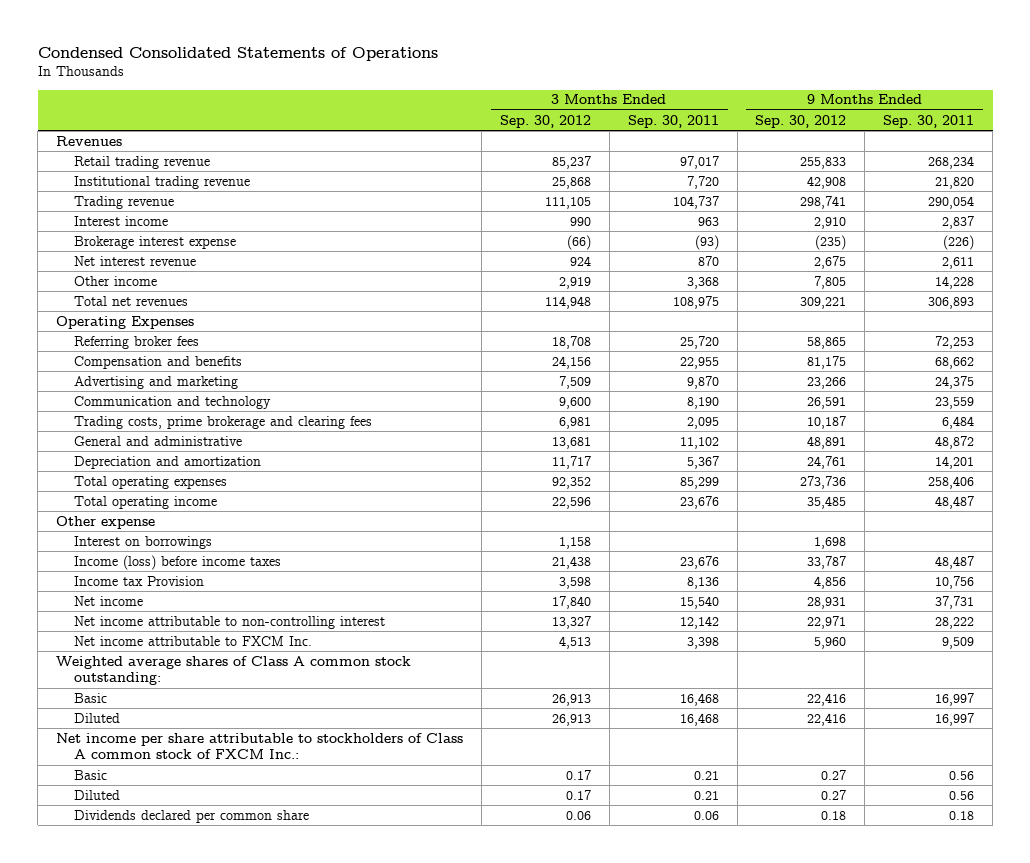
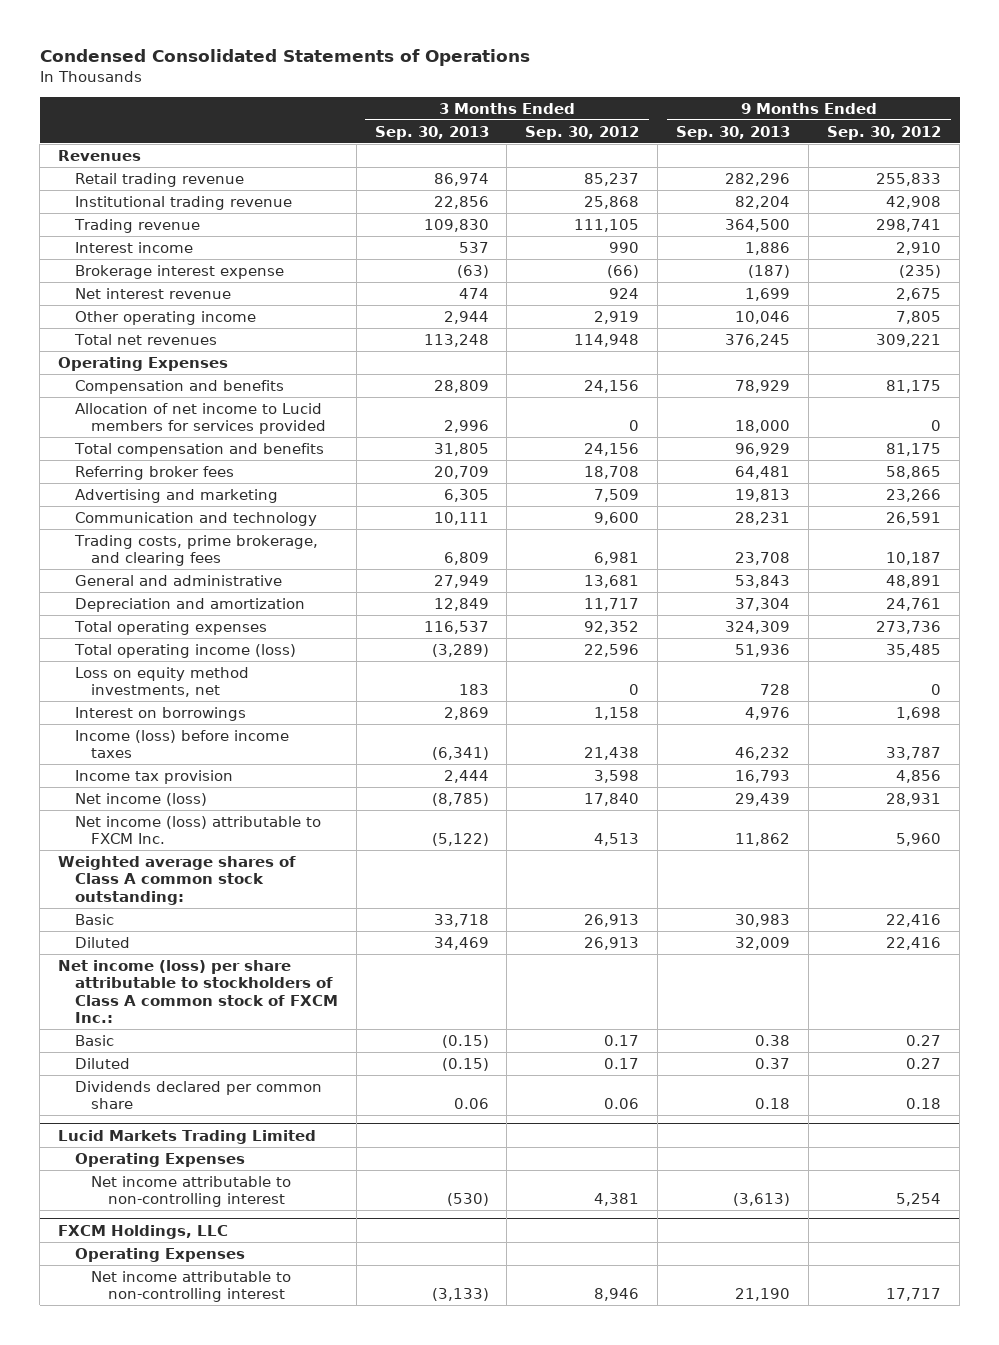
- | 3 Months Ended Sep. 30, 2012 | 3 Months Ended Sep. 30, 2011 | 9 Months Ended Sep. 30, 2012 | 9 Months Ended Sep. 30, 2011
+ | 3 Months Ended Sep. 30, 2013 | 3 Months Ended Sep. 30, 2012 | 9 Months Ended Sep. 30, 2013 | 9 Months Ended Sep. 30, 2012
- Other income | 2,919 | 3,368 | 7,805 | 14,228
+ Other operating income | 2,944 | 2,919 | 10,046 | 7,805
+ Allocation of net income to Lucid members for services provided | 2,996 | 0 | 18,000 | 0
+ Total compensation and benefits | 31,805 | 24,156 | 96,929 | 81,175
moved down: Referring broker fees | 20,709 | 18,708 | 64,481 | 58,865
- Trading costs, prime brokerage and clearing fees | 6,981 | 2,095 | 10,187 | 6,484
+ Trading costs, prime brokerage, and clearing fees | 6,809 | 6,981 | 23,708 | 10,187
- Total operating income | 22,596 | 23,676 | 35,485 | 48,487
- Other expense
+ Total operating income (loss) | (3,289) | 22,596 | 51,936 | 35,485
+ Loss on equity method investments, net | 183 | 0 | 728 | 0
- Income tax Provision | 3,598 | 8,136 | 4,856 | 10,756
- Net income | 17,840 | 15,540 | 28,931 | 37,731
- Net income attributable to non-controlling interest | 13,327 | 12,142 | 22,971 | 28,222
- Net income attributable to FXCM Inc. | 4,513 | 3,398 | 5,960 | 9,509
+ Income tax provision | 2,444 | 3,598 | 16,793 | 4,856
+ Net income (loss) | (8,785) | 17,840 | 29,439 | 28,931
+ Net income (loss) attributable to FXCM Inc. | (5,122) | 4,513 | 11,862 | 5,960
- Net income per share attributable to stockholders of Class A common stock of FXCM Inc.:
+ Net income (loss) per share attributable to stockholders of Class A common stock of FXCM Inc.:
+ Lucid Markets Trading Limited
+ Operating Expenses
+ Net income attributable to non-controlling interest | (530) | 4,381 | (3,613) | 5,254
+ FXCM Holdings, LLC
+ Operating Expenses
+ Net income attributable to non-controlling interest | (3,133) | 8,946 | 21,190 | 17,717

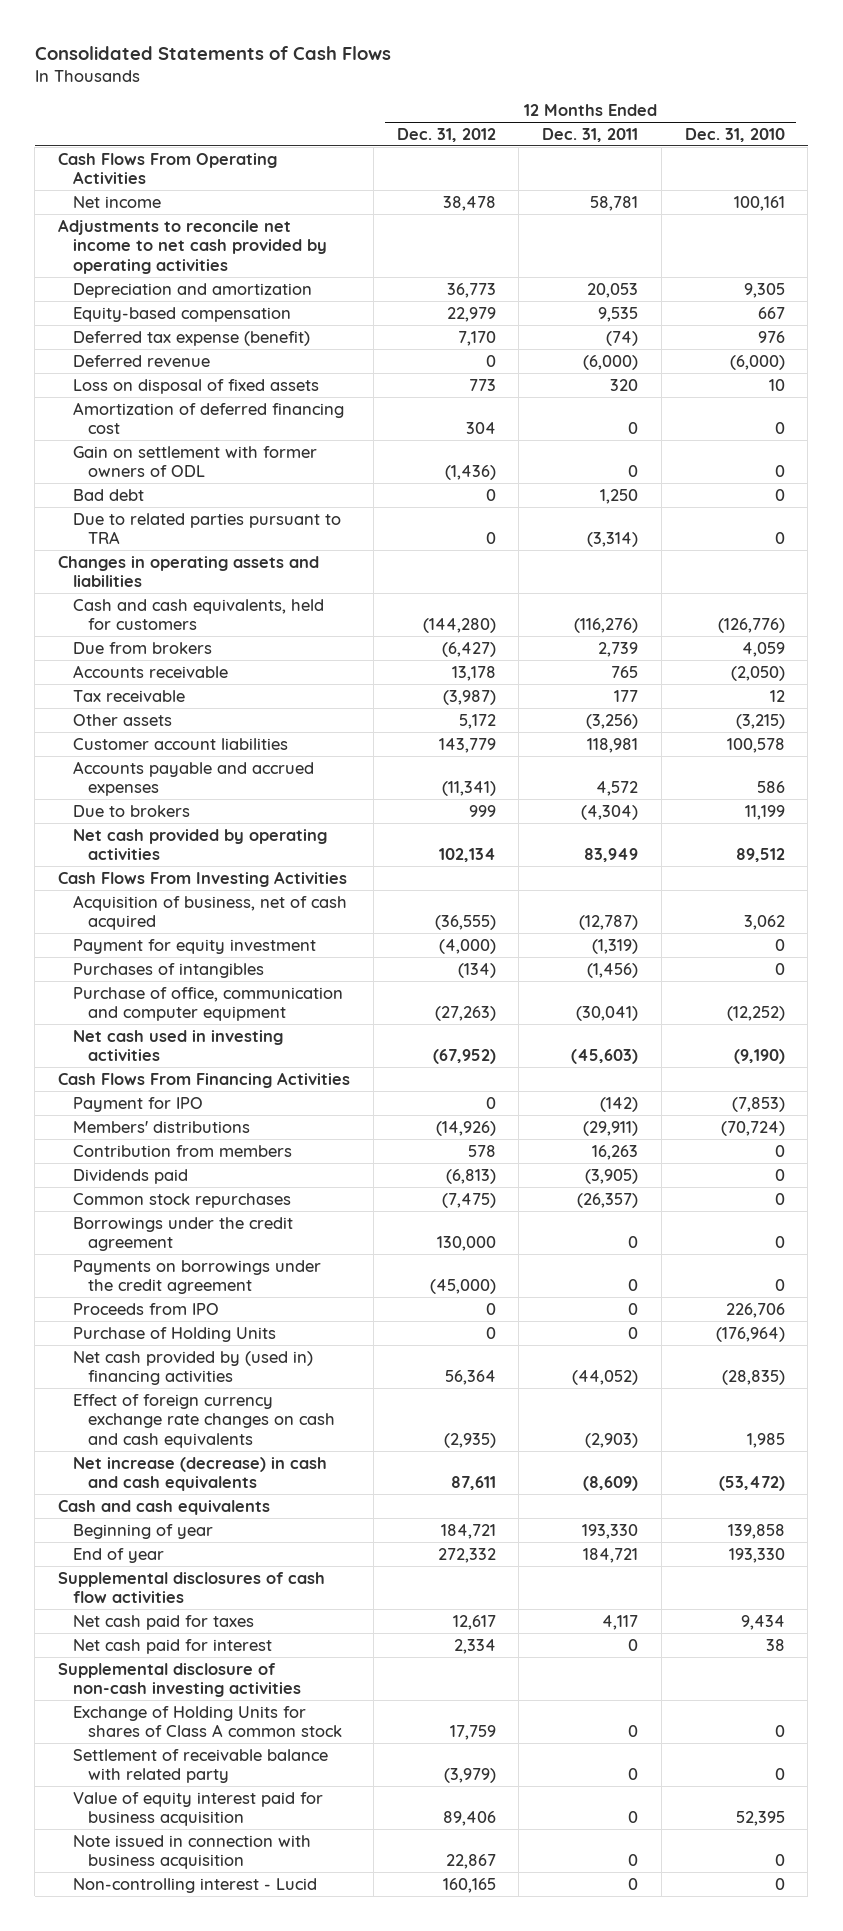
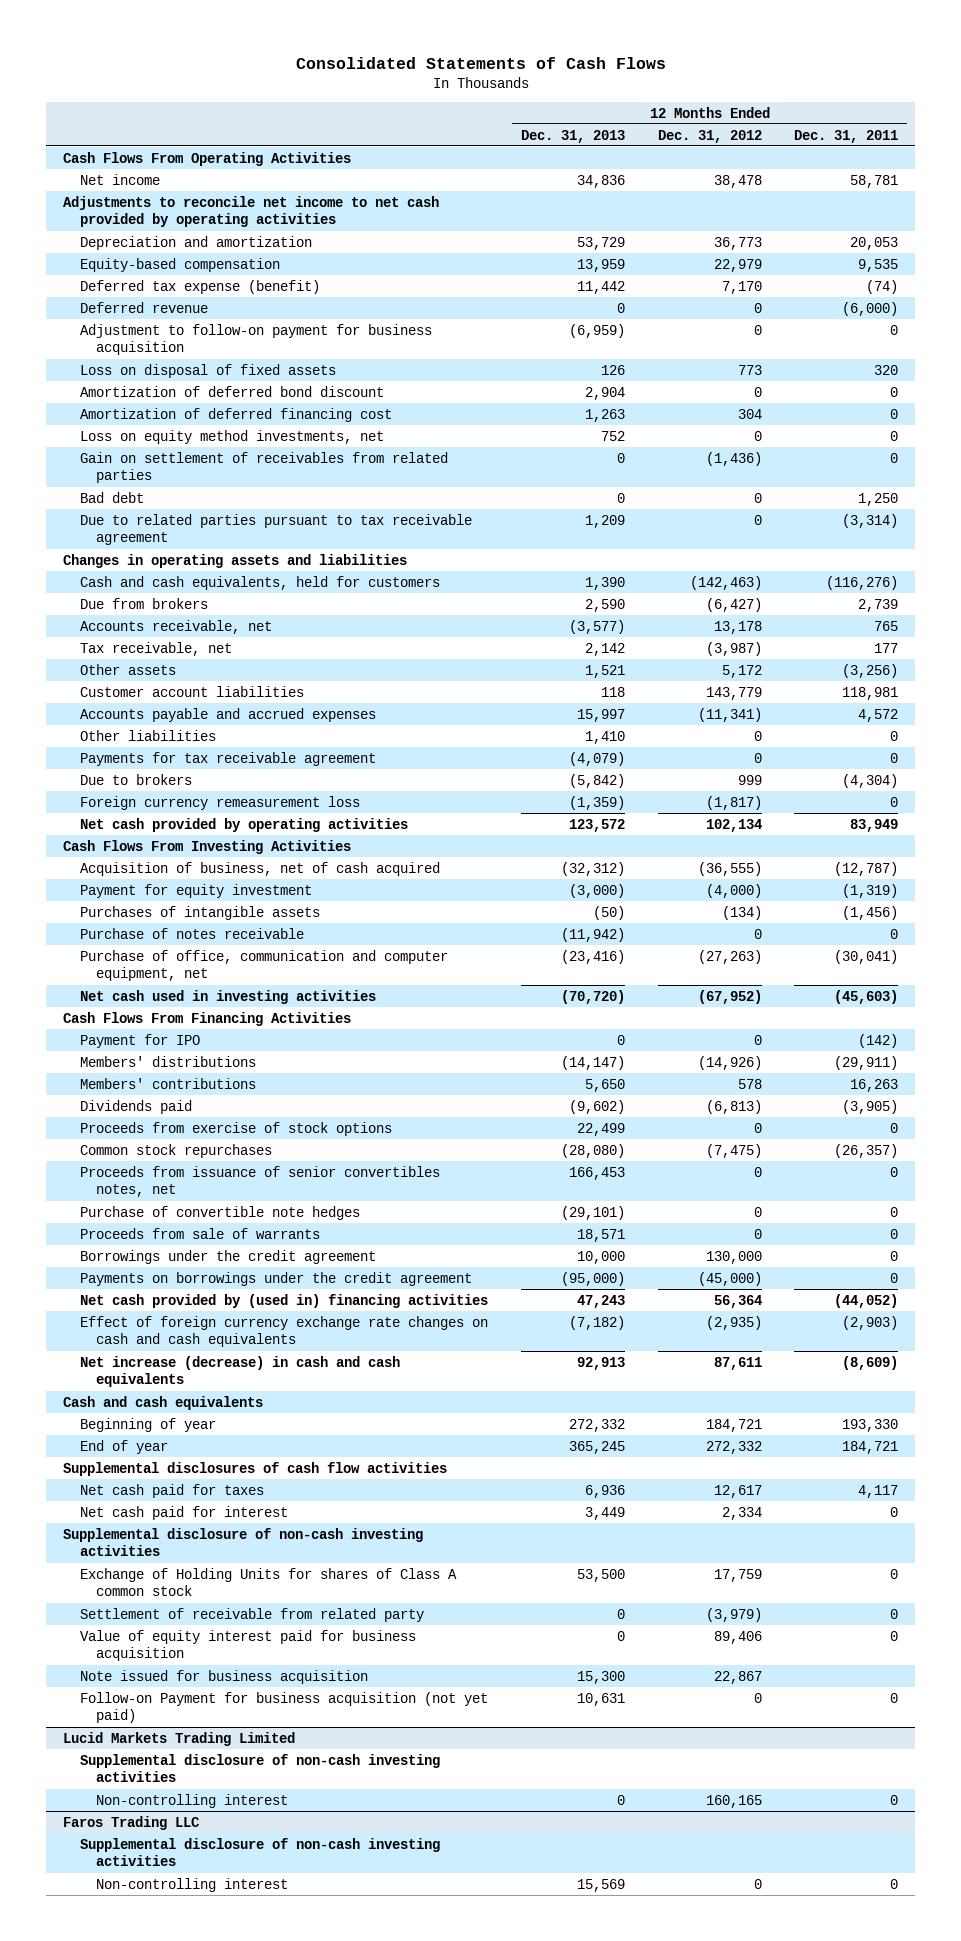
- | 12 Months Ended Dec. 31, 2012 | 12 Months Ended Dec. 31, 2011 | 12 Months Ended Dec. 31, 2010
+ | 12 Months Ended Dec. 31, 2013 | 12 Months Ended Dec. 31, 2012 | 12 Months Ended Dec. 31, 2011
+ Adjustment to follow-on payment for business acquisition | (6,959) | 0 | 0
+ Amortization of deferred bond discount | 2,904 | 0 | 0
- Gain on settlement with former owners of ODL | (1,436) | 0 | 0
+ Loss on equity method investments, net | 752 | 0 | 0
+ Gain on settlement of receivables from related parties | 0 | (1,436) | 0
- Due to related parties pursuant to TRA | 0 | (3,314) | 0
+ Due to related parties pursuant to tax receivable agreement | 1,209 | 0 | (3,314)
- Cash and cash equivalents, held for customers | (144,280) | (116,276) | (126,776)
+ Cash and cash equivalents, held for customers | 1,390 | (142,463) | (116,276)
- Accounts receivable | 13,178 | 765 | (2,050)
- Tax receivable | (3,987) | 177 | 12
+ Accounts receivable, net | (3,577) | 13,178 | 765
+ Tax receivable, net | 2,142 | (3,987) | 177
+ Other liabilities | 1,410 | 0 | 0
+ Payments for tax receivable agreement | (4,079) | 0 | 0
+ Foreign currency remeasurement loss | (1,359) | (1,817) | 0
- Purchases of intangibles | (134) | (1,456) | 0
- Purchase of office, communication and computer equipment | (27,263) | (30,041) | (12,252)
+ Purchases of intangible assets | (50) | (134) | (1,456)
+ Purchase of notes receivable | (11,942) | 0 | 0
+ Purchase of office, communication and computer equipment, net | (23,416) | (27,263) | (30,041)
- Contribution from members | 578 | 16,263 | 0
+ Members' contributions | 5,650 | 578 | 16,263
+ Proceeds from exercise of stock options | 22,499 | 0 | 0
+ Proceeds from issuance of senior convertibles notes, net | 166,453 | 0 | 0
+ Purchase of convertible note hedges | (29,101) | 0 | 0
+ Proceeds from sale of warrants | 18,571 | 0 | 0
- Proceeds from IPO | 0 | 0 | 226,706
- Purchase of Holding Units | 0 | 0 | (176,964)
- Settlement of receivable balance with related party | (3,979) | 0 | 0
+ Settlement of receivable from related party | 0 | (3,979) | 0
- Note issued in connection with business acquisition | 22,867 | 0 | 0
- Non-controlling interest - Lucid | 160,165 | 0 | 0
+ Note issued for business acquisition | 15,300 | 22,867 |
+ Follow-on Payment for business acquisition (not yet paid) | 10,631 | 0 | 0
+ Lucid Markets Trading Limited
+ Supplemental disclosure of non-cash investing activities
+ Non-controlling interest | 0 | 160,165 | 0
+ Faros Trading LLC
+ Supplemental disclosure of non-cash investing activities
+ Non-controlling interest | 15,569 | 0 | 0

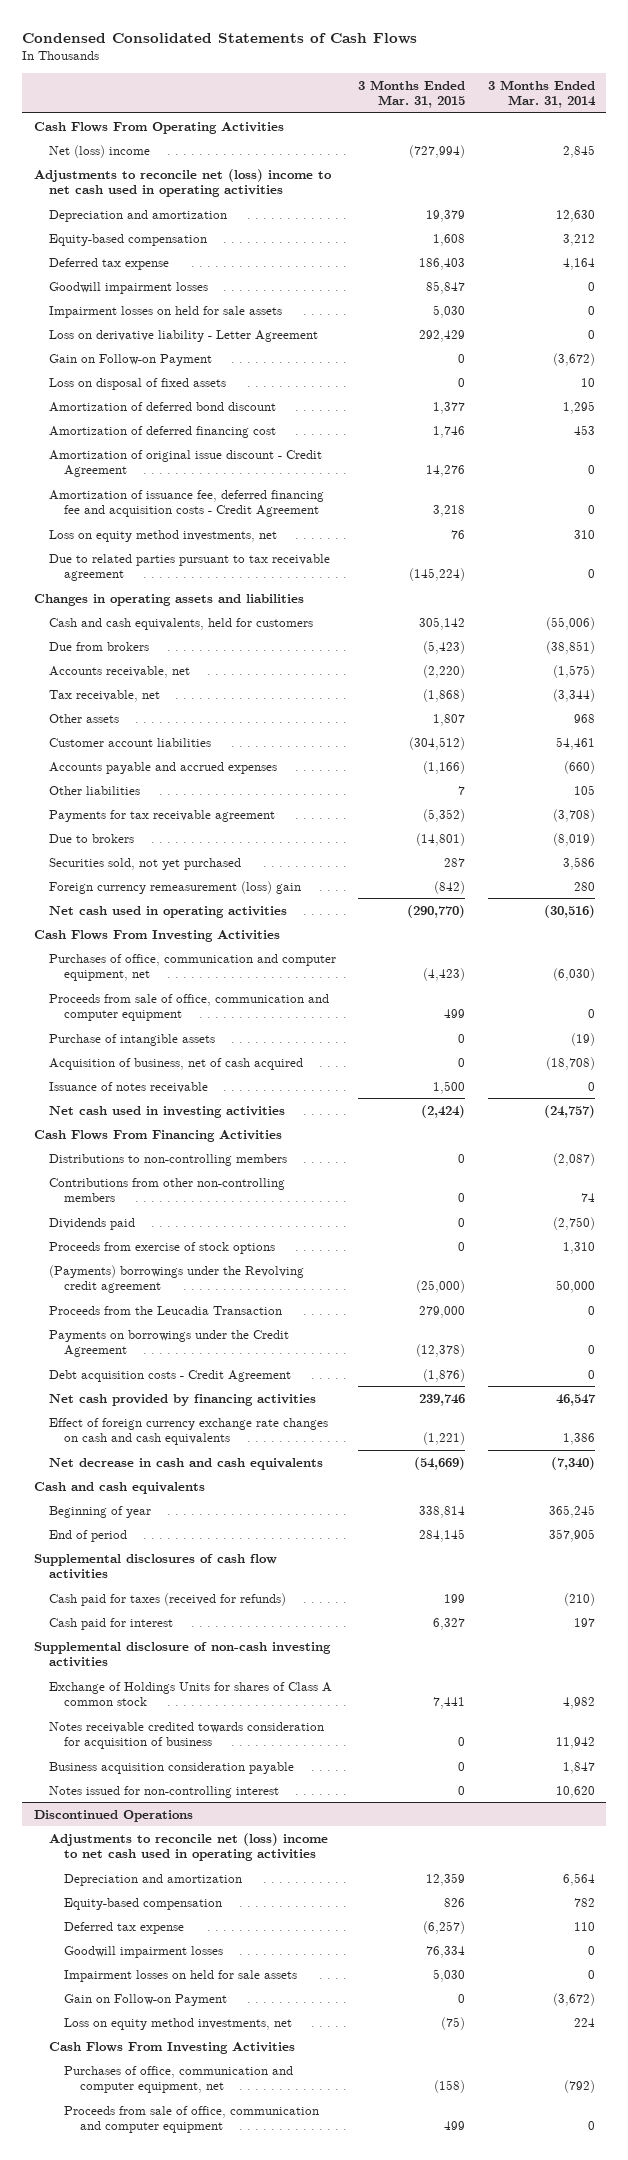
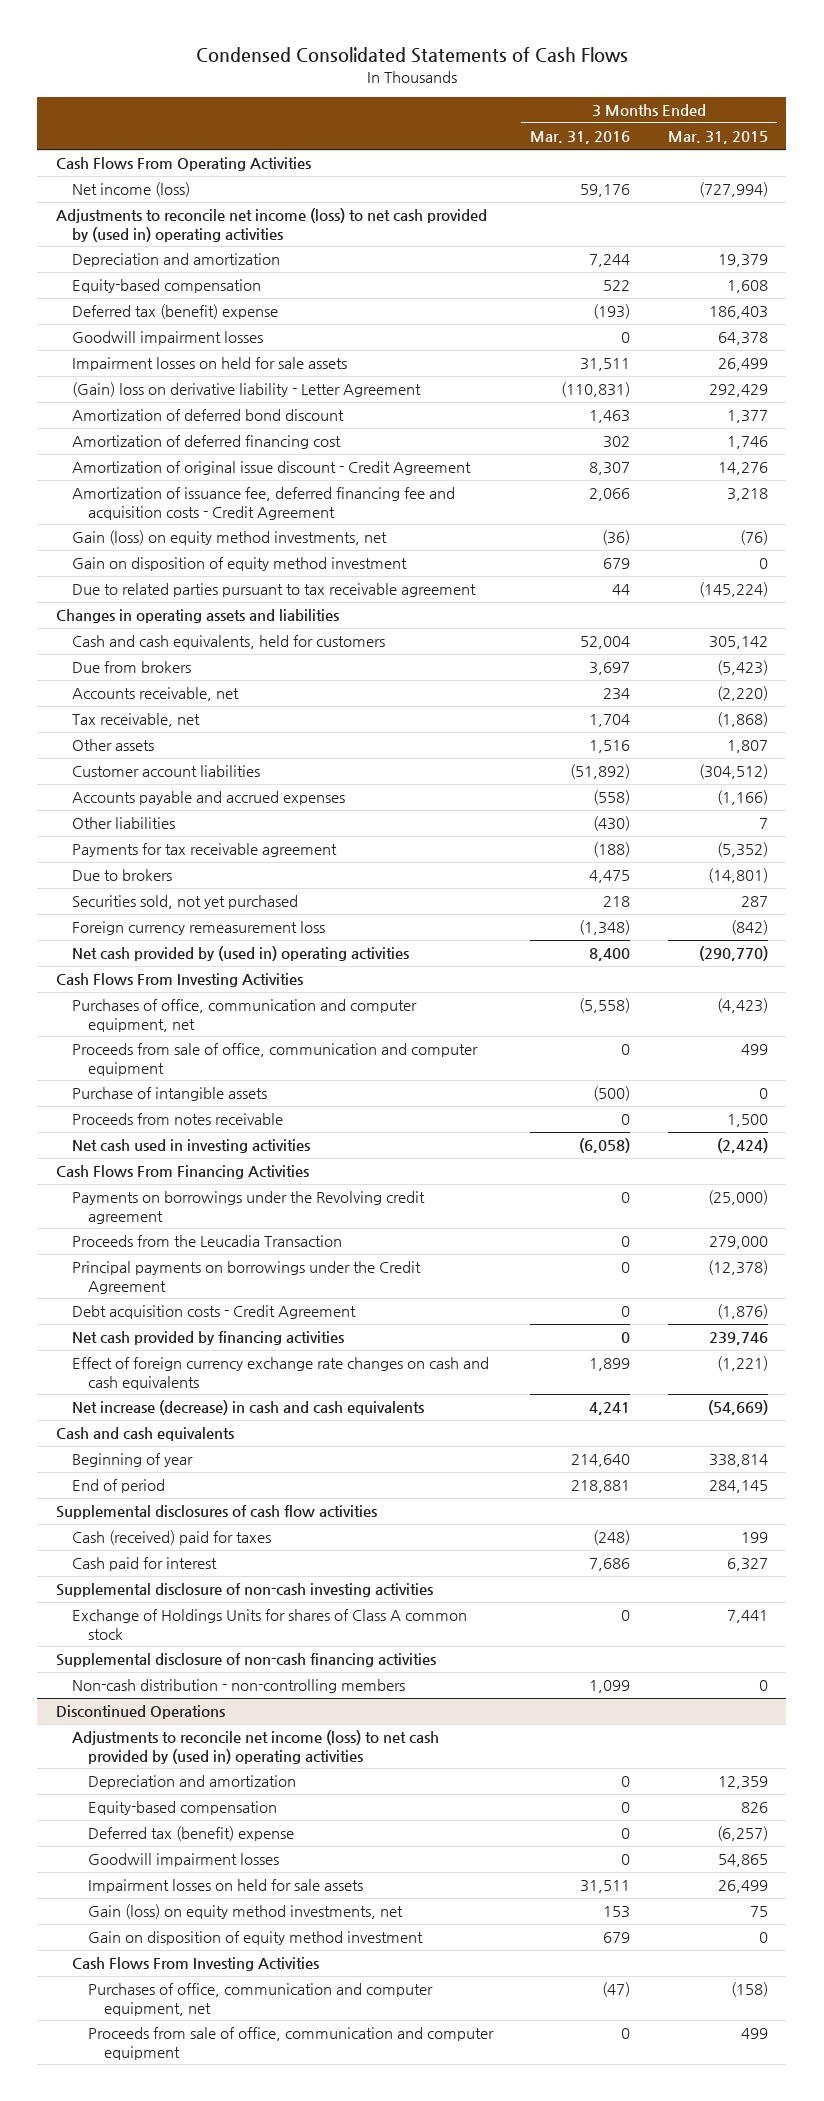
- | 3 Months Ended Mar. 31, 2015 | 3 Months Ended Mar. 31, 2014
+ | 3 Months Ended Mar. 31, 2016 | 3 Months Ended Mar. 31, 2015
- Net (loss) income | (727,994) | 2,845
- Adjustments to reconcile net (loss) income to net cash used in operating activities
+ Net income (loss) | 59,176 | (727,994)
+ Adjustments to reconcile net income (loss) to net cash provided by (used in) operating activities
- Deferred tax expense | 186,403 | 4,164
- Goodwill impairment losses | 85,847 | 0
- Impairment losses on held for sale assets | 5,030 | 0
- Loss on derivative liability - Letter Agreement | 292,429 | 0
- Gain on Follow-on Payment | 0 | (3,672)
- Loss on disposal of fixed assets | 0 | 10
+ Deferred tax (benefit) expense | (193) | 186,403
+ Goodwill impairment losses | 0 | 64,378
+ Impairment losses on held for sale assets | 31,511 | 26,499
+ (Gain) loss on derivative liability - Letter Agreement | (110,831) | 292,429
- Loss on equity method investments, net | 76 | 310
+ Gain (loss) on equity method investments, net | (36) | (76)
+ Gain on disposition of equity method investment | 679 | 0
- Foreign currency remeasurement (loss) gain | (842) | 280
- Net cash used in operating activities | (290,770) | (30,516)
+ Foreign currency remeasurement loss | (1,348) | (842)
+ Net cash provided by (used in) operating activities | 8,400 | (290,770)
- Acquisition of business, net of cash acquired | 0 | (18,708)
- Issuance of notes receivable | 1,500 | 0
+ Proceeds from notes receivable | 0 | 1,500
- Distributions to non-controlling members | 0 | (2,087)
- Contributions from other non-controlling members | 0 | 74
- Dividends paid | 0 | (2,750)
- Proceeds from exercise of stock options | 0 | 1,310
- (Payments) borrowings under the Revolving credit agreement | (25,000) | 50,000
+ Payments on borrowings under the Revolving credit agreement | 0 | (25,000)
- Payments on borrowings under the Credit Agreement | (12,378) | 0
+ Principal payments on borrowings under the Credit Agreement | 0 | (12,378)
- Net decrease in cash and cash equivalents | (54,669) | (7,340)
+ Net increase (decrease) in cash and cash equivalents | 4,241 | (54,669)
- Cash paid for taxes (received for refunds) | 199 | (210)
+ Cash (received) paid for taxes | (248) | 199
- Notes receivable credited towards consideration for acquisition of business | 0 | 11,942
- Business acquisition consideration payable | 0 | 1,847
- Notes issued for non-controlling interest | 0 | 10,620
+ Supplemental disclosure of non-cash financing activities
+ Non-cash distribution - non-controlling members | 1,099 | 0
@ Discontinued Operations
- Adjustments to reconcile net (loss) income to net cash used in operating activities
+ Adjustments to reconcile net income (loss) to net cash provided by (used in) operating activities
- Deferred tax expense | (6,257) | 110
- Goodwill impairment losses | 76,334 | 0
- Impairment losses on held for sale assets | 5,030 | 0
- Gain on Follow-on Payment | 0 | (3,672)
- Loss on equity method investments, net | (75) | 224
+ Deferred tax (benefit) expense | 0 | (6,257)
+ Goodwill impairment losses | 0 | 54,865
+ Impairment losses on held for sale assets | 31,511 | 26,499
+ Gain (loss) on equity method investments, net | 153 | 75
+ Gain on disposition of equity method investment | 679 | 0

